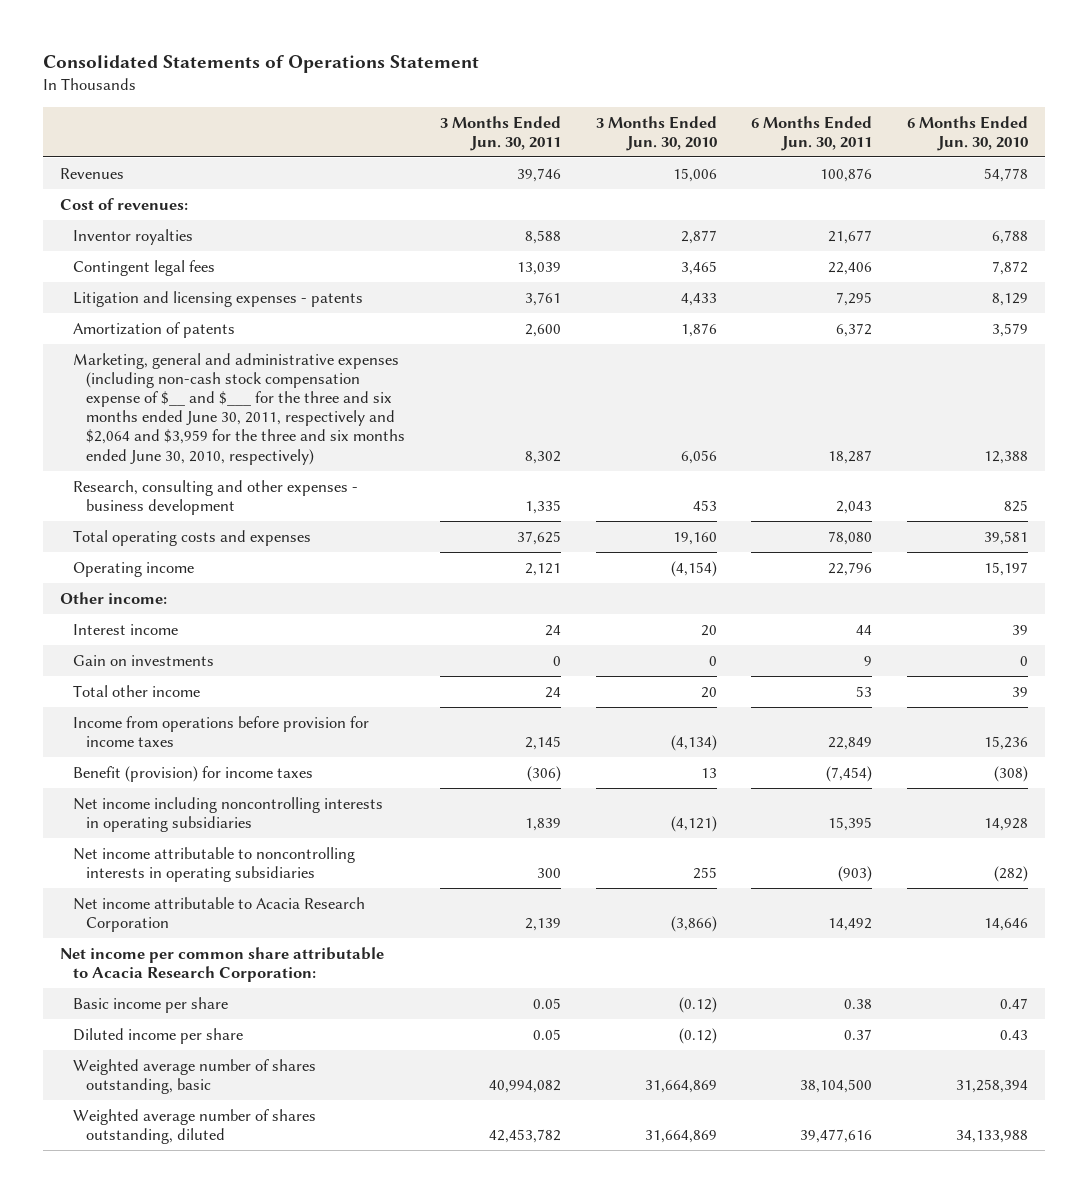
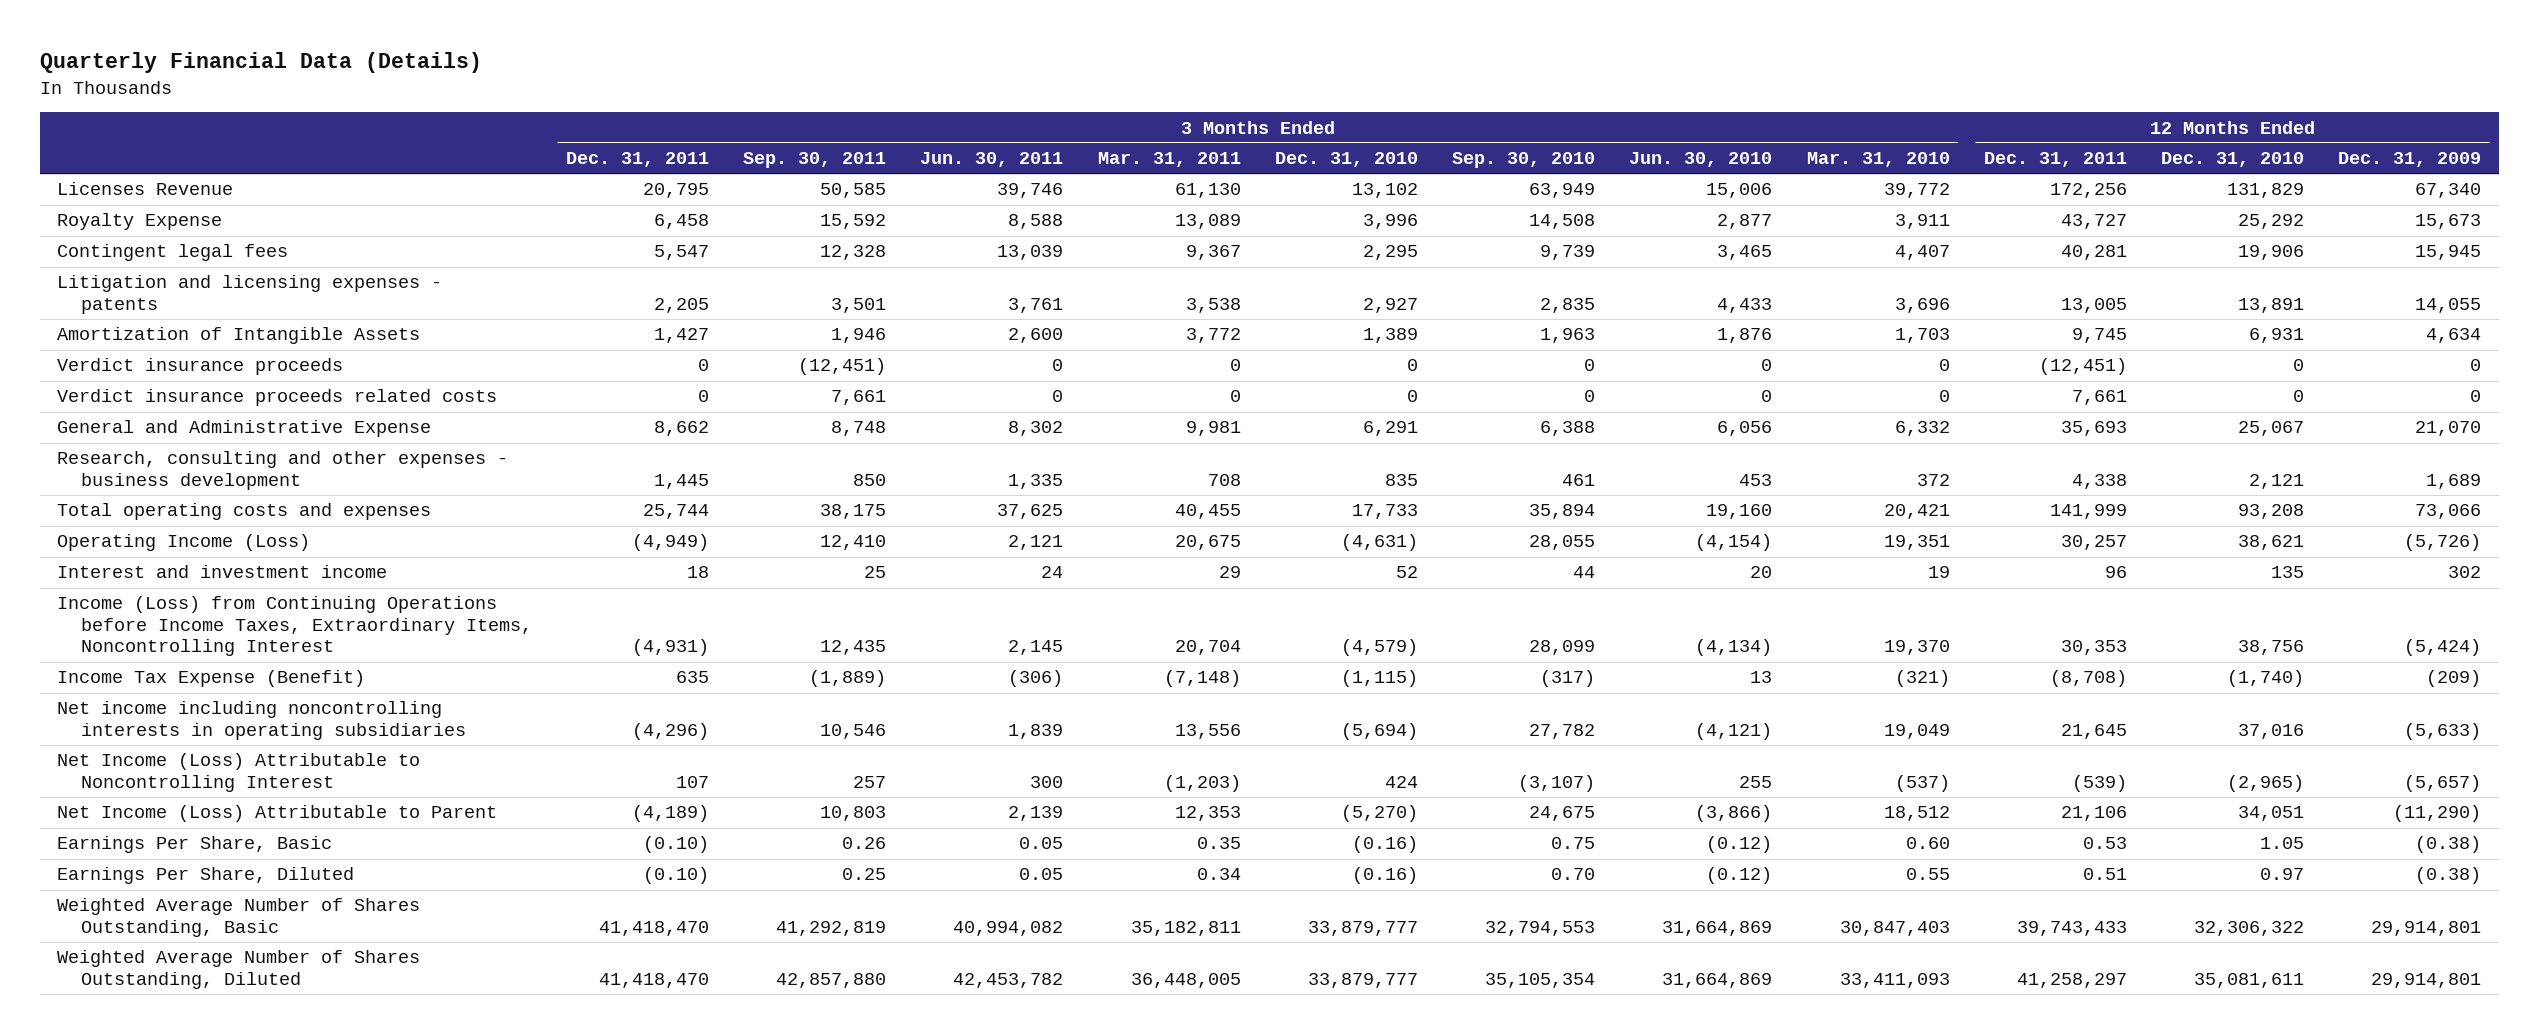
- Consolidated Statements of Operations Statement
+ Quarterly Financial Data (Details)
- | 3 Months Ended Jun. 30, 2011 | 3 Months Ended Jun. 30, 2010 | 6 Months Ended Jun. 30, 2011 | 6 Months Ended Jun. 30, 2010
+ | 3 Months Ended Dec. 31, 2011 | 3 Months Ended Sep. 30, 2011 | 3 Months Ended Jun. 30, 2011 | 3 Months Ended Mar. 31, 2011 | 3 Months Ended Dec. 31, 2010 | 3 Months Ended Sep. 30, 2010 | 3 Months Ended Jun. 30, 2010 | 3 Months Ended Mar. 31, 2010 | 12 Months Ended Dec. 31, 2011 | 12 Months Ended Dec. 31, 2010 | 12 Months Ended Dec. 31, 2009
- Revenues | 39,746 | 15,006 | 100,876 | 54,778
- Cost of revenues:
- Inventor royalties | 8,588 | 2,877 | 21,677 | 6,788
+ Licenses Revenue | 20,795 | 50,585 | 39,746 | 61,130 | 13,102 | 63,949 | 15,006 | 39,772 | 172,256 | 131,829 | 67,340
+ Royalty Expense | 6,458 | 15,592 | 8,588 | 13,089 | 3,996 | 14,508 | 2,877 | 3,911 | 43,727 | 25,292 | 15,673
- Amortization of patents | 2,600 | 1,876 | 6,372 | 3,579
- Marketing, general and administrative expenses (including non-cash stock compensation expense of $__ and $___ for the three and six months ended June 30, 2011, respectively and $2,064 and $3,959 for the three and six months ended June 30, 2010, respectively) | 8,302 | 6,056 | 18,287 | 12,388
+ Amortization of Intangible Assets | 1,427 | 1,946 | 2,600 | 3,772 | 1,389 | 1,963 | 1,876 | 1,703 | 9,745 | 6,931 | 4,634
+ Verdict insurance proceeds | 0 | (12,451) | 0 | 0 | 0 | 0 | 0 | 0 | (12,451) | 0 | 0
+ Verdict insurance proceeds related costs | 0 | 7,661 | 0 | 0 | 0 | 0 | 0 | 0 | 7,661 | 0 | 0
+ General and Administrative Expense | 8,662 | 8,748 | 8,302 | 9,981 | 6,291 | 6,388 | 6,056 | 6,332 | 35,693 | 25,067 | 21,070
- Operating income | 2,121 | (4,154) | 22,796 | 15,197
- Other income:
- Interest income | 24 | 20 | 44 | 39
- Gain on investments | 0 | 0 | 9 | 0
- Total other income | 24 | 20 | 53 | 39
- Income from operations before provision for income taxes | 2,145 | (4,134) | 22,849 | 15,236
- Benefit (provision) for income taxes | (306) | 13 | (7,454) | (308)
+ Operating Income (Loss) | (4,949) | 12,410 | 2,121 | 20,675 | (4,631) | 28,055 | (4,154) | 19,351 | 30,257 | 38,621 | (5,726)
+ Interest and investment income | 18 | 25 | 24 | 29 | 52 | 44 | 20 | 19 | 96 | 135 | 302
+ Income (Loss) from Continuing Operations before Income Taxes, Extraordinary Items, Noncontrolling Interest | (4,931) | 12,435 | 2,145 | 20,704 | (4,579) | 28,099 | (4,134) | 19,370 | 30,353 | 38,756 | (5,424)
+ Income Tax Expense (Benefit) | 635 | (1,889) | (306) | (7,148) | (1,115) | (317) | 13 | (321) | (8,708) | (1,740) | (209)
- Net income attributable to noncontrolling interests in operating subsidiaries | 300 | 255 | (903) | (282)
- Net income attributable to Acacia Research Corporation | 2,139 | (3,866) | 14,492 | 14,646
- Net income per common share attributable to Acacia Research Corporation:
- Basic income per share | 0.05 | (0.12) | 0.38 | 0.47
- Diluted income per share | 0.05 | (0.12) | 0.37 | 0.43
- Weighted average number of shares outstanding, basic | 40,994,082 | 31,664,869 | 38,104,500 | 31,258,394
- Weighted average number of shares outstanding, diluted | 42,453,782 | 31,664,869 | 39,477,616 | 34,133,988
+ Net Income (Loss) Attributable to Noncontrolling Interest | 107 | 257 | 300 | (1,203) | 424 | (3,107) | 255 | (537) | (539) | (2,965) | (5,657)
+ Net Income (Loss) Attributable to Parent | (4,189) | 10,803 | 2,139 | 12,353 | (5,270) | 24,675 | (3,866) | 18,512 | 21,106 | 34,051 | (11,290)
+ Earnings Per Share, Basic | (0.10) | 0.26 | 0.05 | 0.35 | (0.16) | 0.75 | (0.12) | 0.60 | 0.53 | 1.05 | (0.38)
+ Earnings Per Share, Diluted | (0.10) | 0.25 | 0.05 | 0.34 | (0.16) | 0.70 | (0.12) | 0.55 | 0.51 | 0.97 | (0.38)
+ Weighted Average Number of Shares Outstanding, Basic | 41,418,470 | 41,292,819 | 40,994,082 | 35,182,811 | 33,879,777 | 32,794,553 | 31,664,869 | 30,847,403 | 39,743,433 | 32,306,322 | 29,914,801
+ Weighted Average Number of Shares Outstanding, Diluted | 41,418,470 | 42,857,880 | 42,453,782 | 36,448,005 | 33,879,777 | 35,105,354 | 31,664,869 | 33,411,093 | 41,258,297 | 35,081,611 | 29,914,801

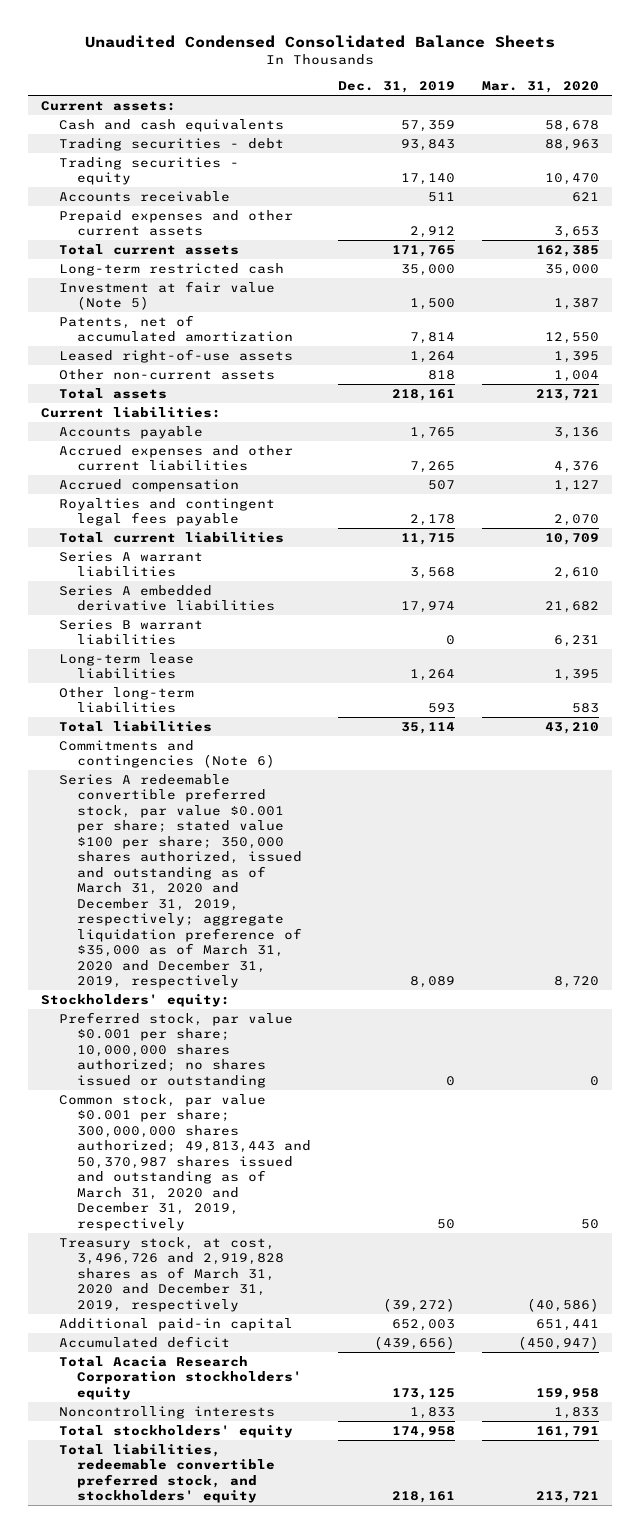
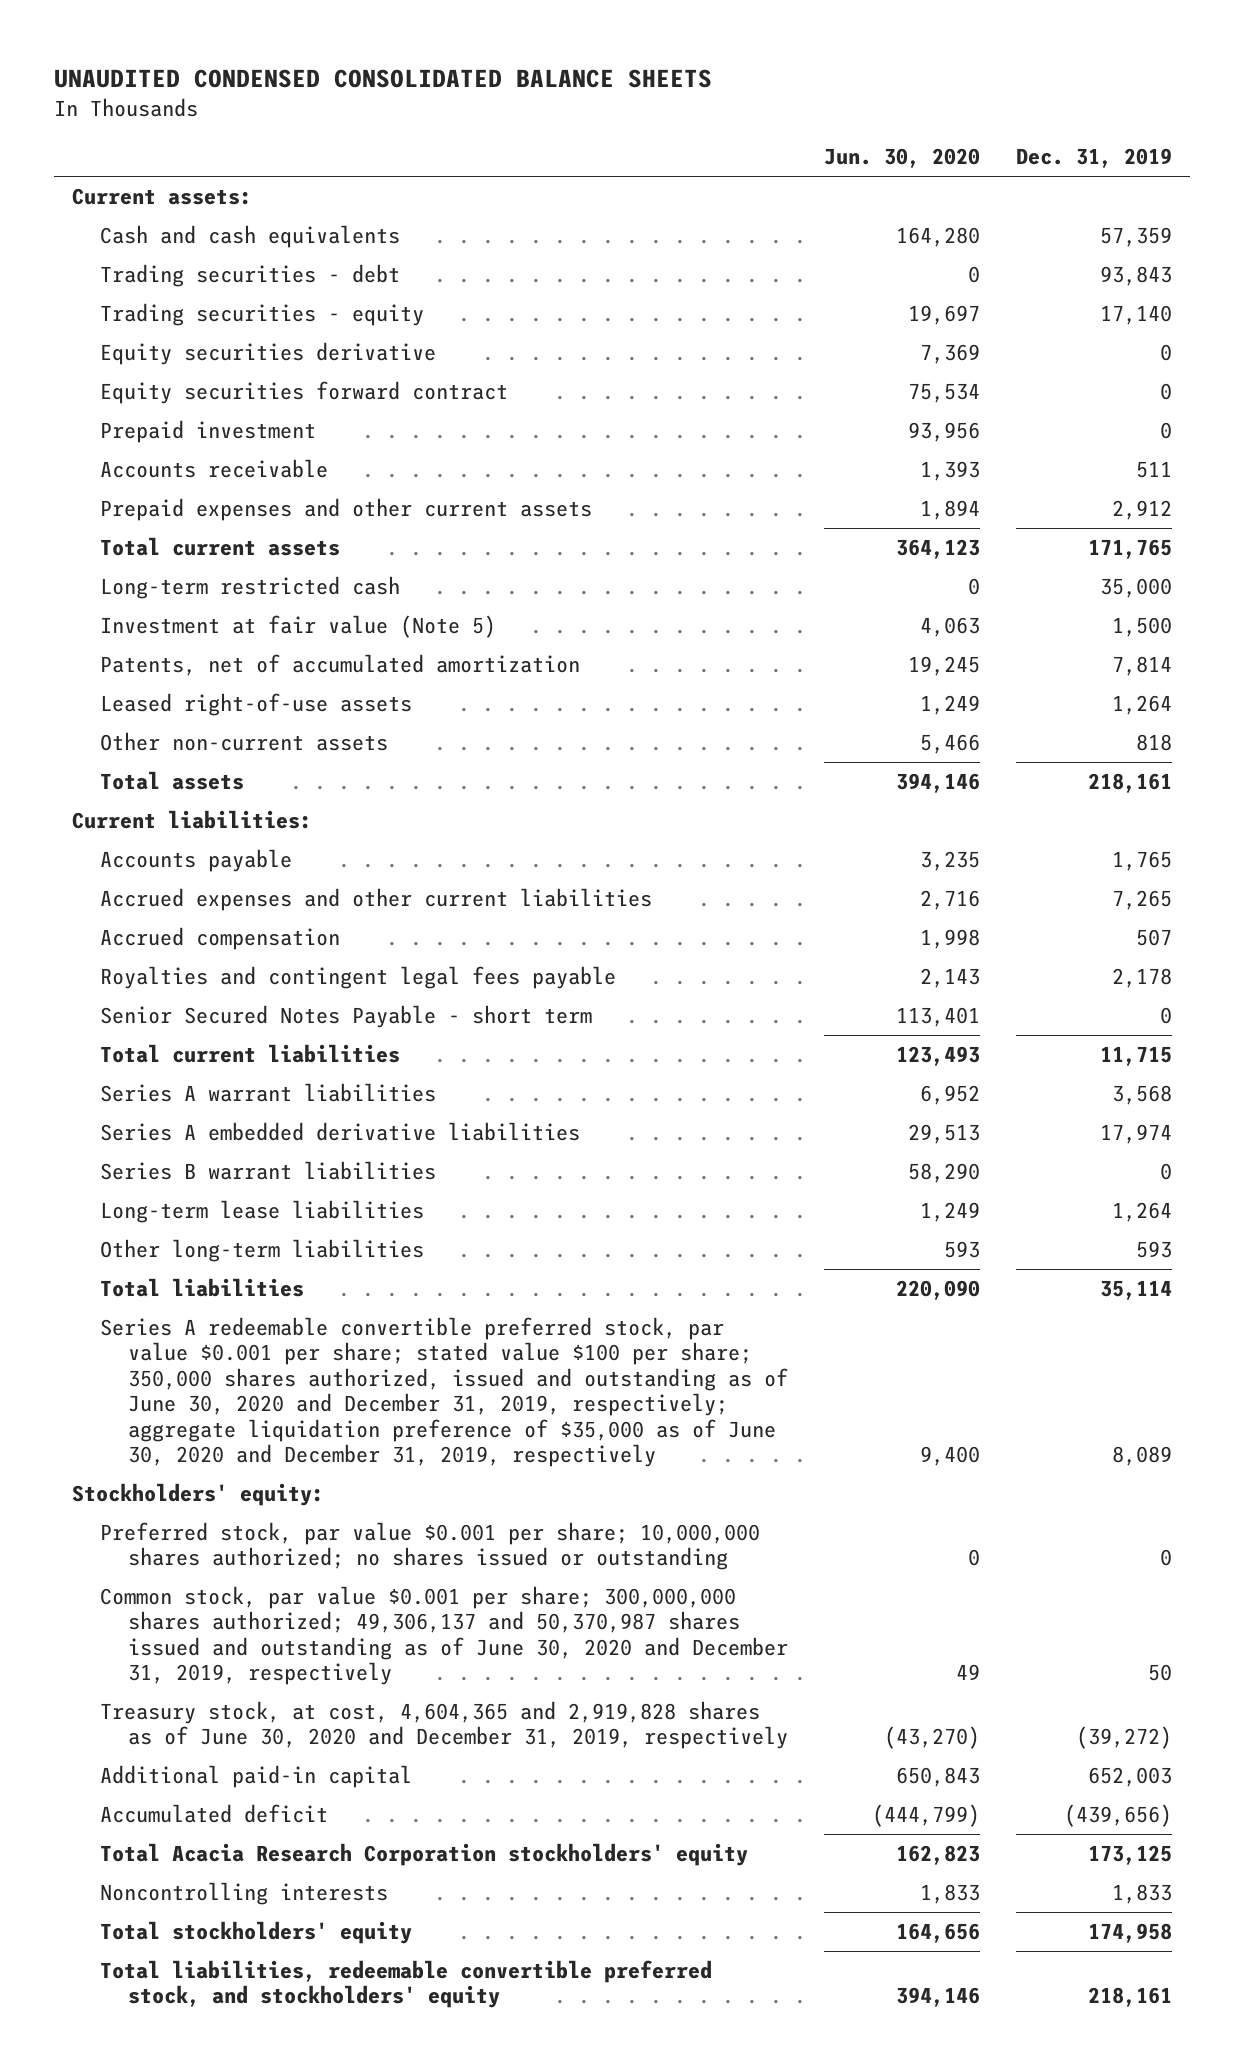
- Unaudited Condensed Consolidated Balance Sheets
+ UNAUDITED CONDENSED CONSOLIDATED BALANCE SHEETS
- | Dec. 31, 2019 | Mar. 31, 2020
+ | Jun. 30, 2020 | Dec. 31, 2019
+ Equity securities derivative | 7,369 | 0
+ Equity securities forward contract | 75,534 | 0
+ Prepaid investment | 93,956 | 0
+ Senior Secured Notes Payable - short term | 113,401 | 0
- Commitments and contingencies (Note 6)
- Series A redeemable convertible preferred stock, par value $0.001 per share; stated value $100 per share; 350,000 shares authorized, issued and outstanding as of March 31, 2020 and December 31, 2019, respectively; aggregate liquidation preference of $35,000 as of March 31, 2020 and December 31, 2019, respectively | 8,089 | 8,720
+ Series A redeemable convertible preferred stock, par value $0.001 per share; stated value $100 per share; 350,000 shares authorized, issued and outstanding as of June 30, 2020 and December 31, 2019, respectively; aggregate liquidation preference of $35,000 as of June 30, 2020 and December 31, 2019, respectively | 9,400 | 8,089
- Common stock, par value $0.001 per share; 300,000,000 shares authorized; 49,813,443 and 50,370,987 shares issued and outstanding as of March 31, 2020 and December 31, 2019, respectively | 50 | 50
- Treasury stock, at cost, 3,496,726 and 2,919,828 shares as of March 31, 2020 and December 31, 2019, respectively | (39,272) | (40,586)
+ Common stock, par value $0.001 per share; 300,000,000 shares authorized; 49,306,137 and 50,370,987 shares issued and outstanding as of June 30, 2020 and December 31, 2019, respectively | 49 | 50
+ Treasury stock, at cost, 4,604,365 and 2,919,828 shares as of June 30, 2020 and December 31, 2019, respectively | (43,270) | (39,272)

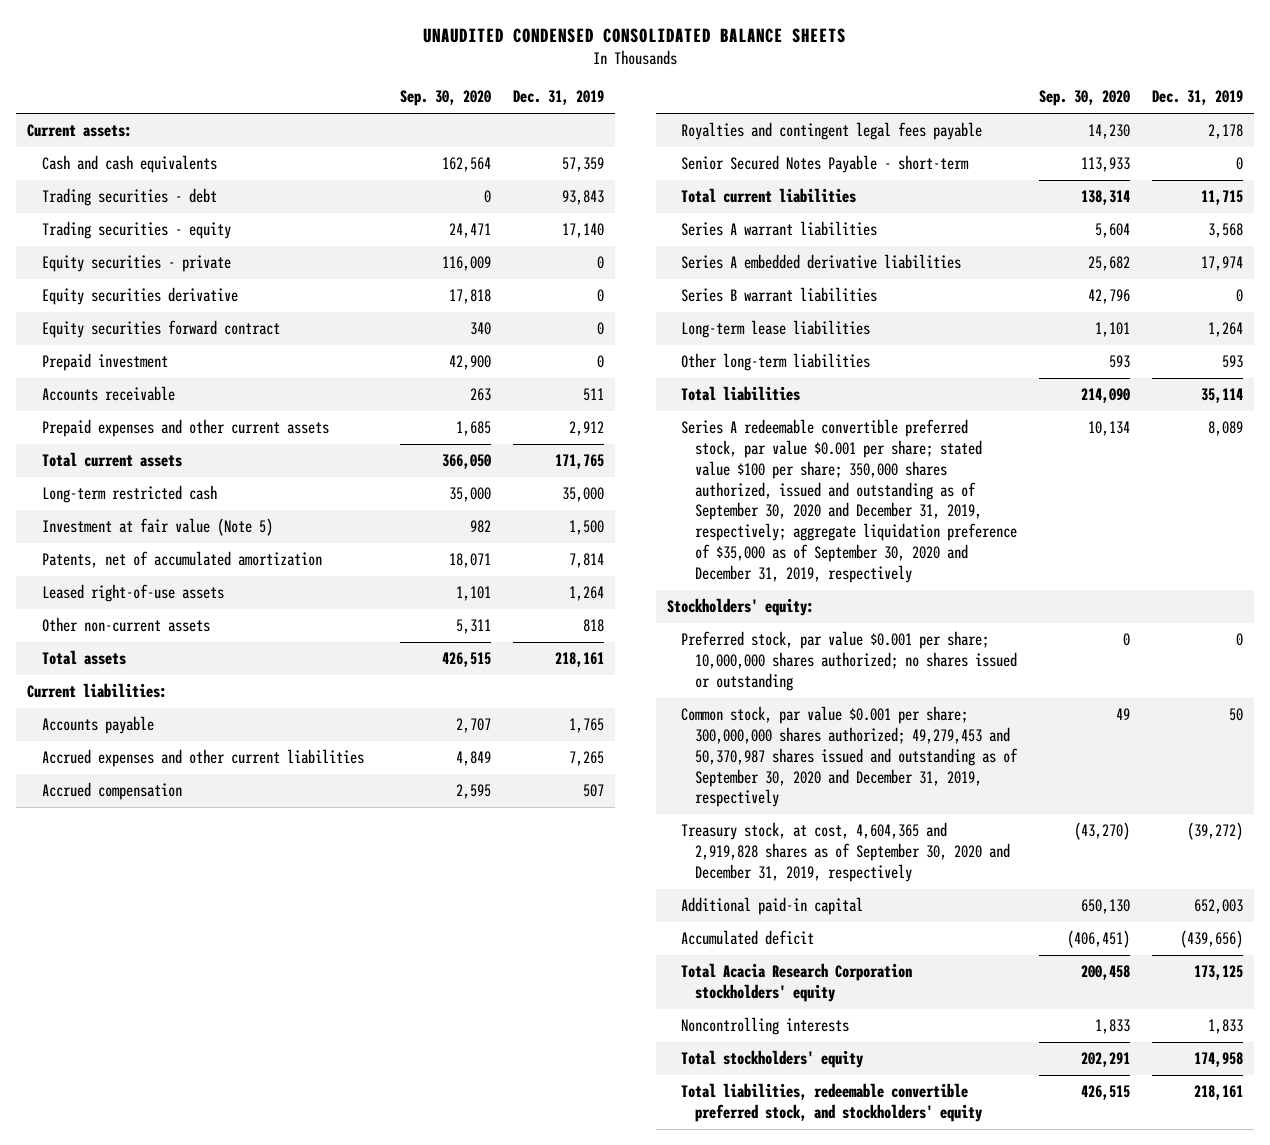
- | Jun. 30, 2020 | Dec. 31, 2019
+ | Sep. 30, 2020 | Dec. 31, 2019
+ Equity securities - private | 116,009 | 0
- Senior Secured Notes Payable - short term | 113,401 | 0
+ Senior Secured Notes Payable - short-term | 113,933 | 0
- Series A redeemable convertible preferred stock, par value $0.001 per share; stated value $100 per share; 350,000 shares authorized, issued and outstanding as of June 30, 2020 and December 31, 2019, respectively; aggregate liquidation preference of $35,000 as of June 30, 2020 and December 31, 2019, respectively | 9,400 | 8,089
+ Series A redeemable convertible preferred stock, par value $0.001 per share; stated value $100 per share; 350,000 shares authorized, issued and outstanding as of September 30, 2020 and December 31, 2019, respectively; aggregate liquidation preference of $35,000 as of September 30, 2020 and December 31, 2019, respectively | 10,134 | 8,089
- Common stock, par value $0.001 per share; 300,000,000 shares authorized; 49,306,137 and 50,370,987 shares issued and outstanding as of June 30, 2020 and December 31, 2019, respectively | 49 | 50
- Treasury stock, at cost, 4,604,365 and 2,919,828 shares as of June 30, 2020 and December 31, 2019, respectively | (43,270) | (39,272)
+ Common stock, par value $0.001 per share; 300,000,000 shares authorized; 49,279,453 and 50,370,987 shares issued and outstanding as of September 30, 2020 and December 31, 2019, respectively | 49 | 50
+ Treasury stock, at cost, 4,604,365 and 2,919,828 shares as of September 30, 2020 and December 31, 2019, respectively | (43,270) | (39,272)

